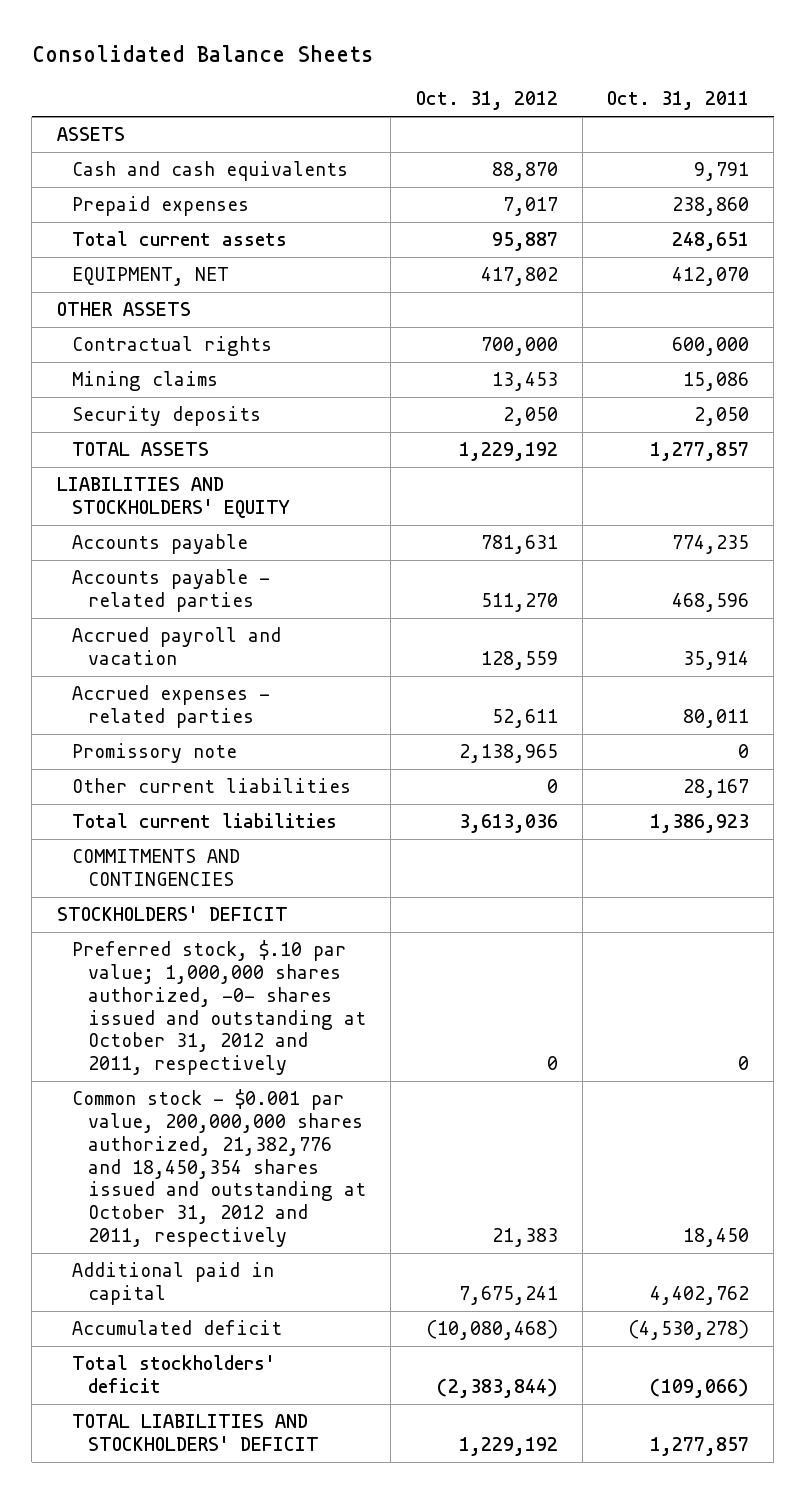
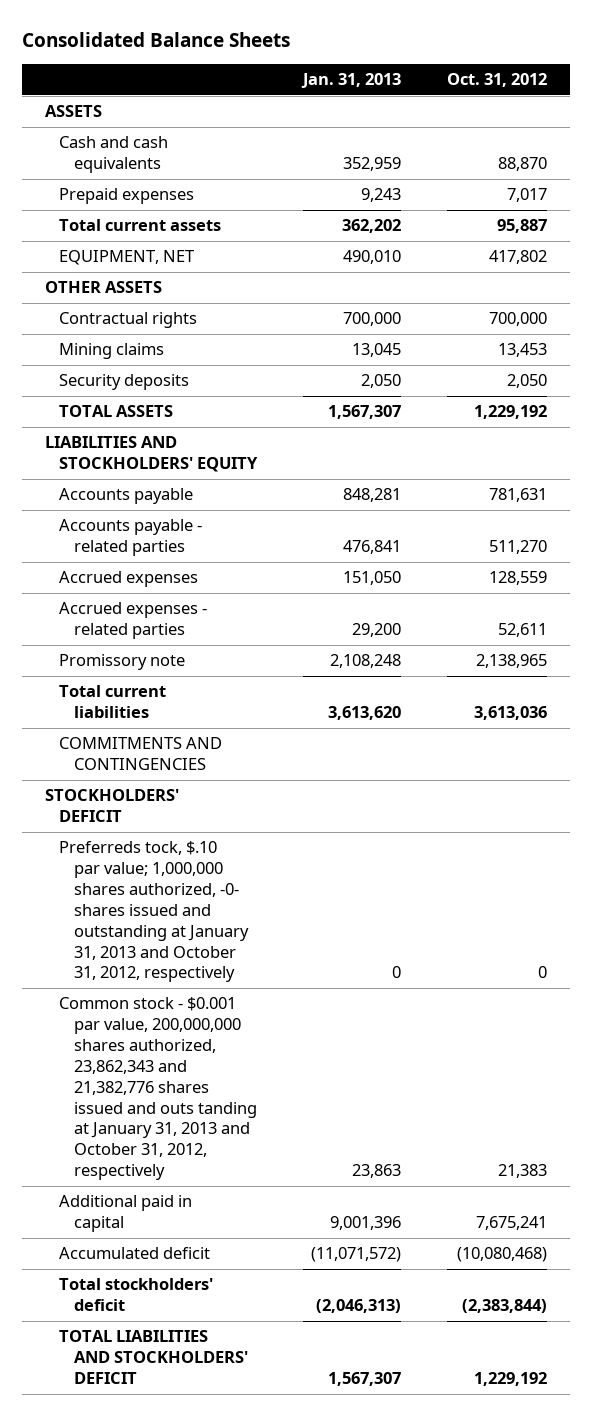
- | Oct. 31, 2012 | Oct. 31, 2011
+ | Jan. 31, 2013 | Oct. 31, 2012
- Accrued payroll and vacation | 128,559 | 35,914
+ Accrued expenses | 151,050 | 128,559
- Other current liabilities | 0 | 28,167
- Preferred stock, $.10 par value; 1,000,000 shares authorized, -0- shares issued and outstanding at October 31, 2012 and 2011, respectively | 0 | 0
- Common stock - $0.001 par value, 200,000,000 shares authorized, 21,382,776 and 18,450,354 shares issued and outstanding at October 31, 2012 and 2011, respectively | 21,383 | 18,450
+ Preferreds tock, $.10 par value; 1,000,000 shares authorized, -0- shares issued and outstanding at January 31, 2013 and October 31, 2012, respectively | 0 | 0
+ Common stock - $0.001 par value, 200,000,000 shares authorized, 23,862,343 and 21,382,776 shares issued and outs tanding at January 31, 2013 and October 31, 2012, respectively | 23,863 | 21,383

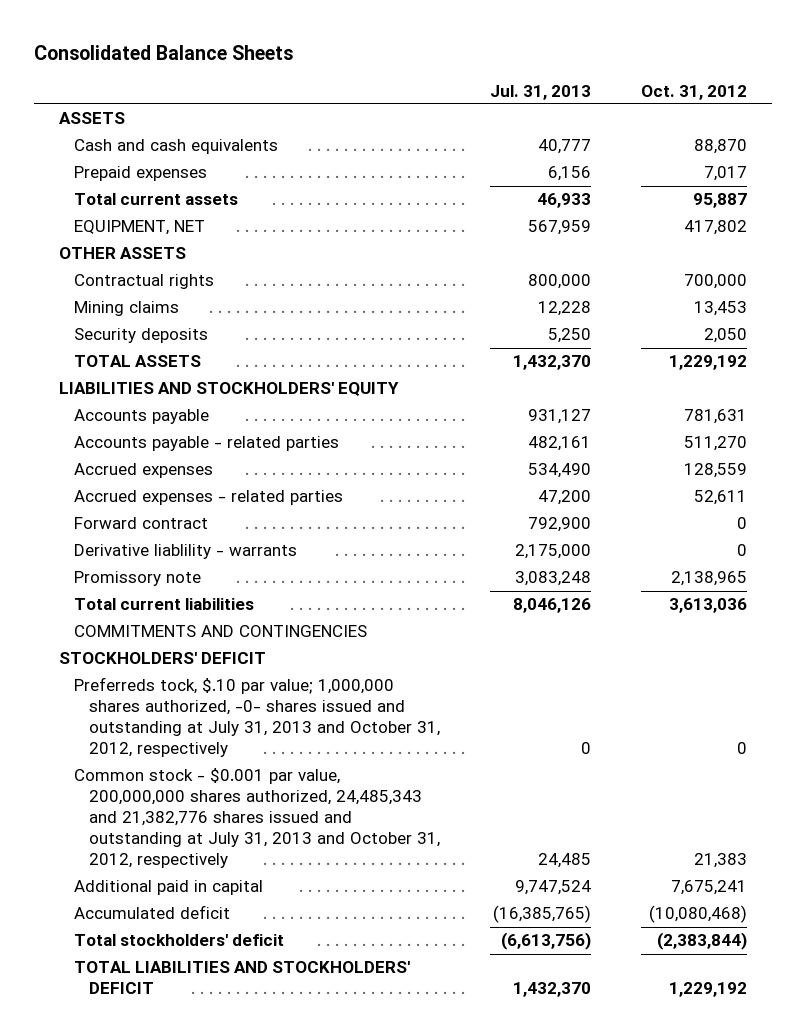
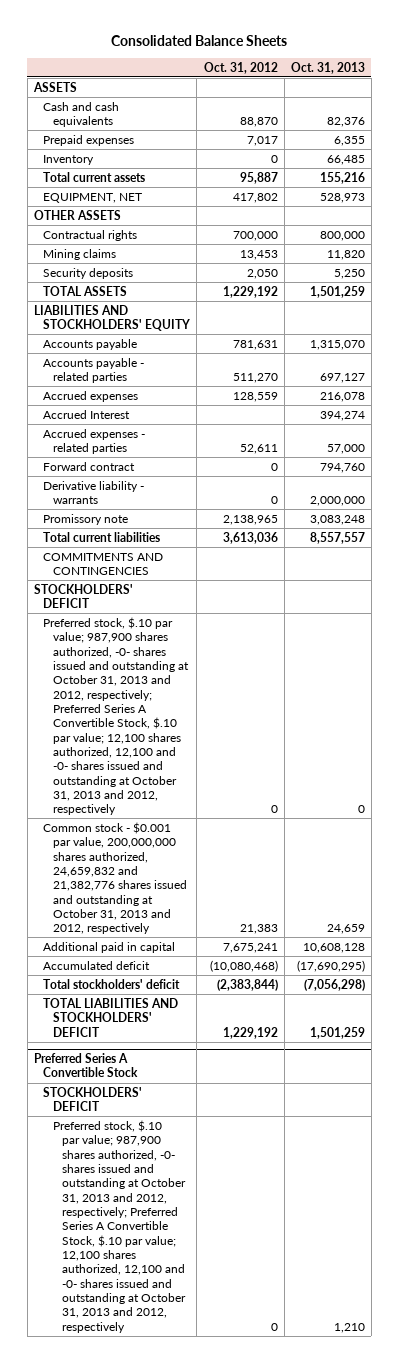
- | Jul. 31, 2013 | Oct. 31, 2012
+ | Oct. 31, 2012 | Oct. 31, 2013
+ Inventory | 0 | 66,485
+ Accrued Interest | | 394,274
- Derivative liablility - warrants | 2,175,000 | 0
+ Derivative liability - warrants | 0 | 2,000,000
- Preferreds tock, $.10 par value; 1,000,000 shares authorized, -0- shares issued and outstanding at July 31, 2013 and October 31, 2012, respectively | 0 | 0
- Common stock - $0.001 par value, 200,000,000 shares authorized, 24,485,343 and 21,382,776 shares issued and outstanding at July 31, 2013 and October 31, 2012, respectively | 24,485 | 21,383
+ Preferred stock, $.10 par value; 987,900 shares authorized, -0- shares issued and outstanding at October 31, 2013 and 2012, respectively; Preferred Series A Convertible Stock, $.10 par value; 12,100 shares authorized, 12,100 and -0- shares issued and outstanding at October 31, 2013 and 2012, respectively | 0 | 0
+ Common stock - $0.001 par value, 200,000,000 shares authorized, 24,659,832 and 21,382,776 shares issued and outstanding at October 31, 2013 and 2012, respectively | 21,383 | 24,659
+ Preferred Series A Convertible Stock
+ STOCKHOLDERS' DEFICIT
+ Preferred stock, $.10 par value; 987,900 shares authorized, -0- shares issued and outstanding at October 31, 2013 and 2012, respectively; Preferred Series A Convertible Stock, $.10 par value; 12,100 shares authorized, 12,100 and -0- shares issued and outstanding at October 31, 2013 and 2012, respectively | 0 | 1,210

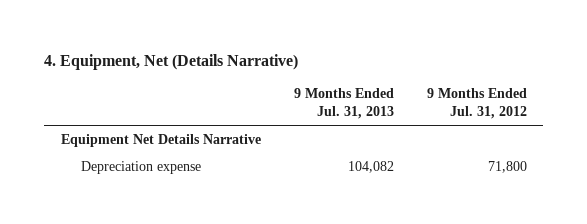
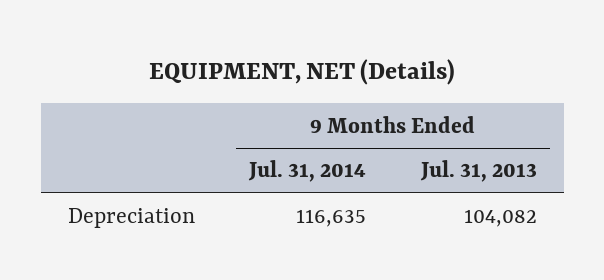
- 4. Equipment, Net (Details Narrative)
+ EQUIPMENT, NET (Details)
- | 9 Months Ended Jul. 31, 2013 | 9 Months Ended Jul. 31, 2012
+ | 9 Months Ended Jul. 31, 2014 | 9 Months Ended Jul. 31, 2013
- Equipment Net Details Narrative
- Depreciation expense | 104,082 | 71,800
+ Depreciation | 116,635 | 104,082

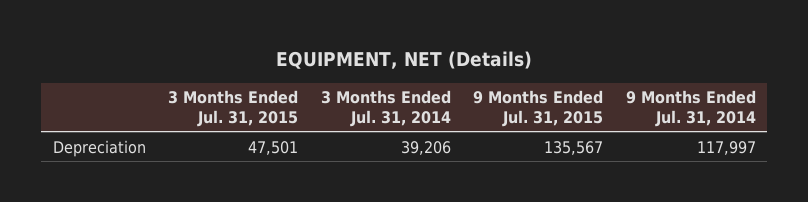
- | 9 Months Ended Jul. 31, 2014 | 9 Months Ended Jul. 31, 2013
+ | 3 Months Ended Jul. 31, 2015 | 3 Months Ended Jul. 31, 2014 | 9 Months Ended Jul. 31, 2015 | 9 Months Ended Jul. 31, 2014
- Depreciation | 116,635 | 104,082
+ Depreciation | 47,501 | 39,206 | 135,567 | 117,997

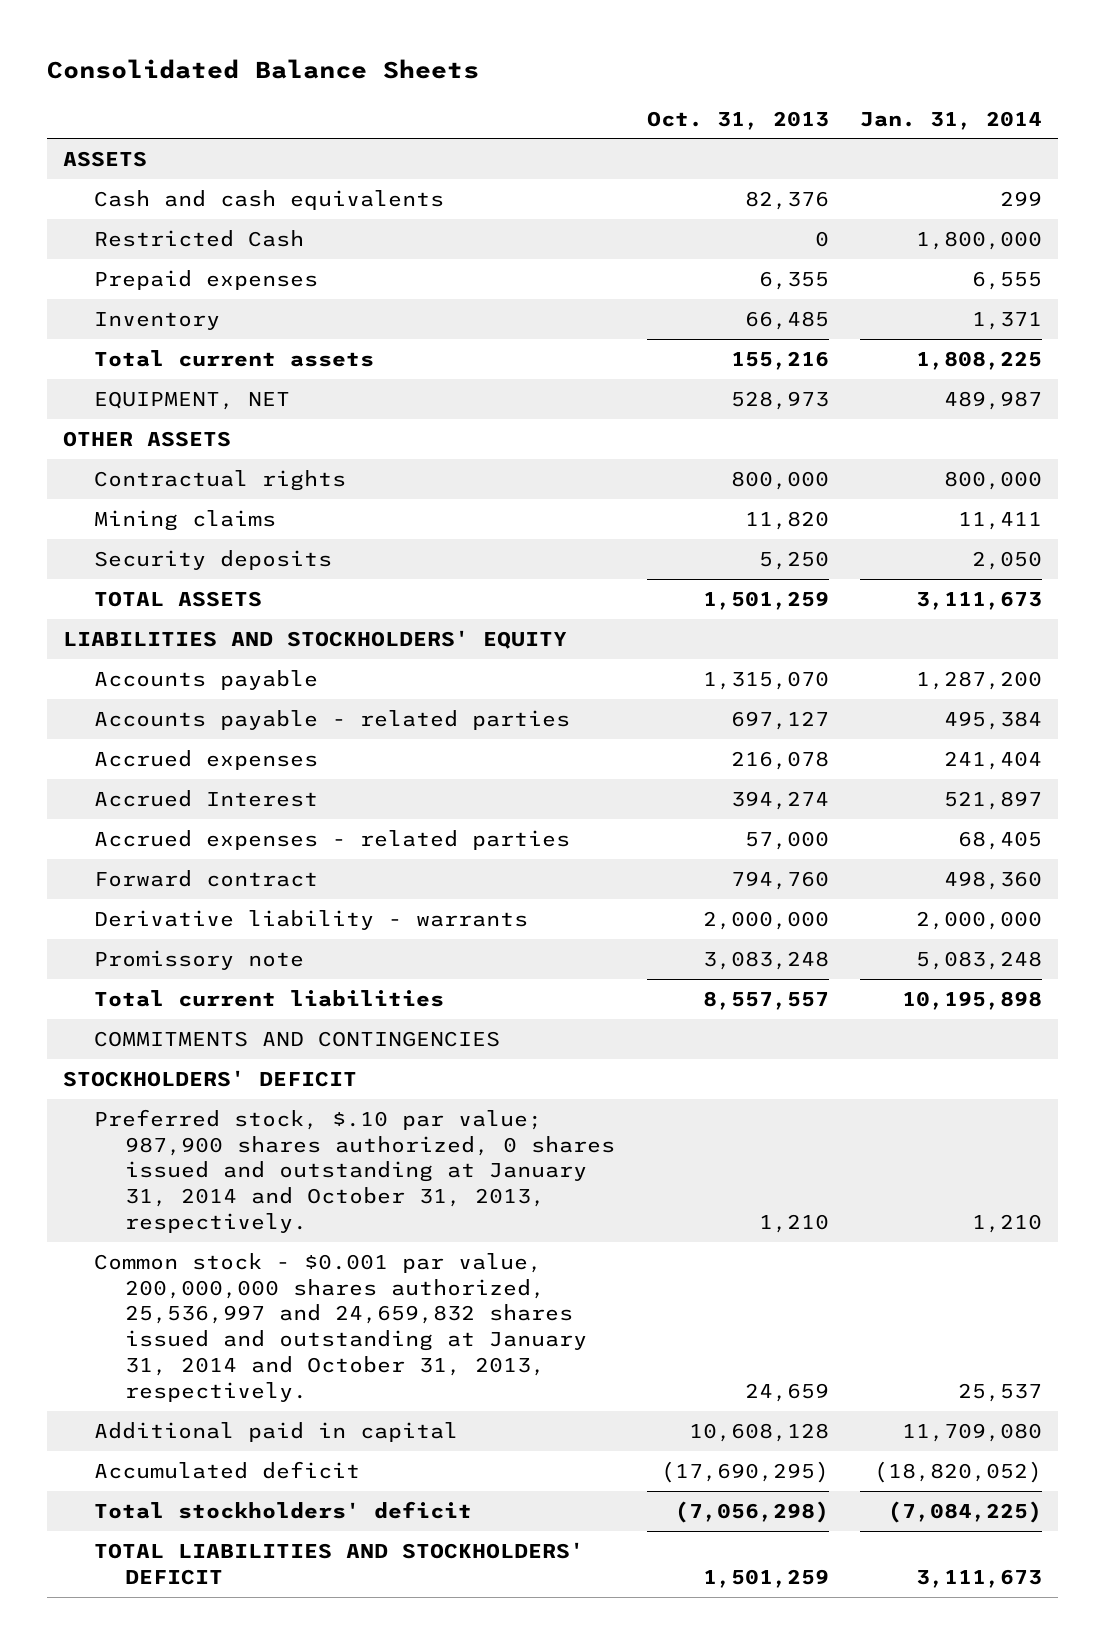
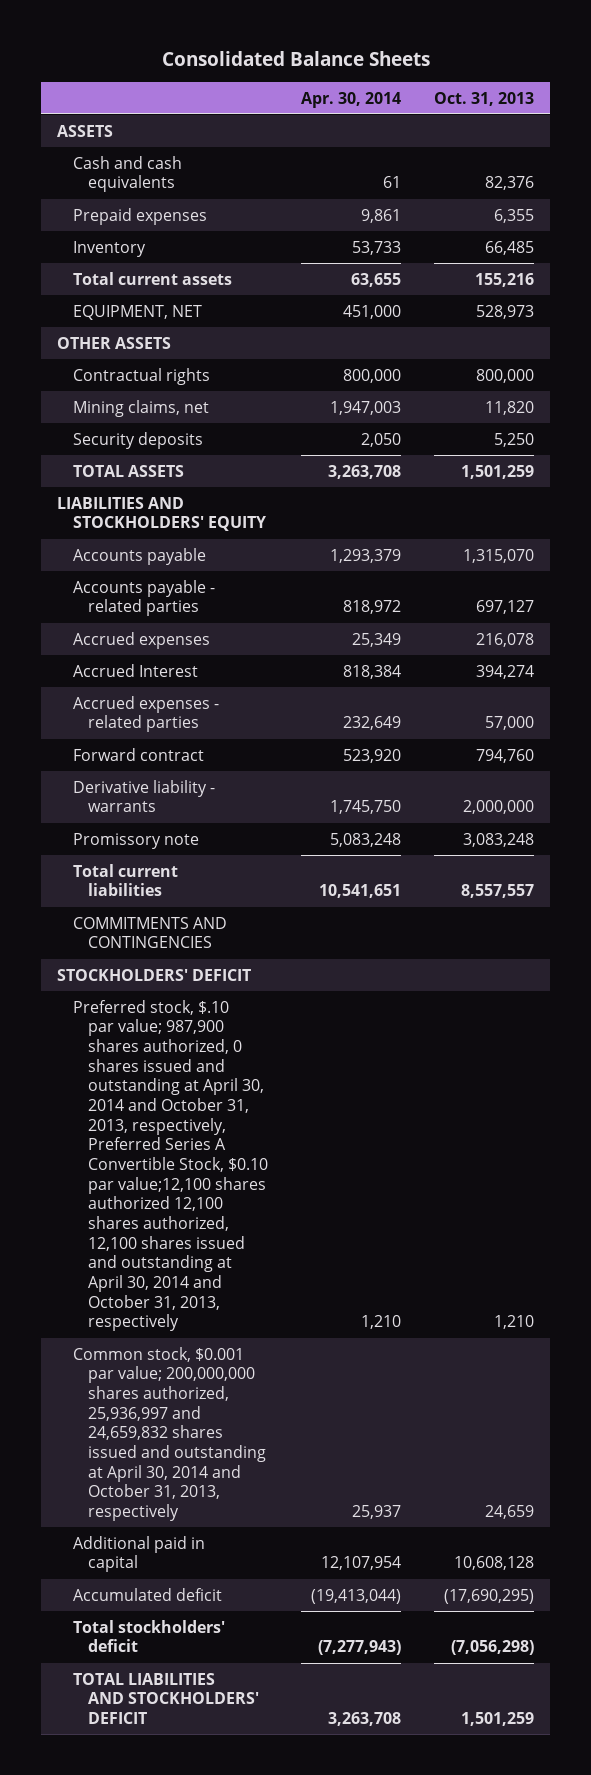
- | Oct. 31, 2013 | Jan. 31, 2014
+ | Apr. 30, 2014 | Oct. 31, 2013
- Restricted Cash | 0 | 1,800,000
- Mining claims | 11,820 | 11,411
+ Mining claims, net | 1,947,003 | 11,820
- Preferred stock, $.10 par value; 987,900 shares authorized, 0 shares issued and outstanding at January 31, 2014 and October 31, 2013, respectively. | 1,210 | 1,210
- Common stock - $0.001 par value, 200,000,000 shares authorized, 25,536,997 and 24,659,832 shares issued and outstanding at January 31, 2014 and October 31, 2013, respectively. | 24,659 | 25,537
+ Preferred stock, $.10 par value; 987,900 shares authorized, 0 shares issued and outstanding at April 30, 2014 and October 31, 2013, respectively, Preferred Series A Convertible Stock, $0.10 par value;12,100 shares authorized 12,100 shares authorized, 12,100 shares issued and outstanding at April 30, 2014 and October 31, 2013, respectively | 1,210 | 1,210
+ Common stock, $0.001 par value; 200,000,000 shares authorized, 25,936,997 and 24,659,832 shares issued and outstanding at April 30, 2014 and October 31, 2013, respectively | 25,937 | 24,659

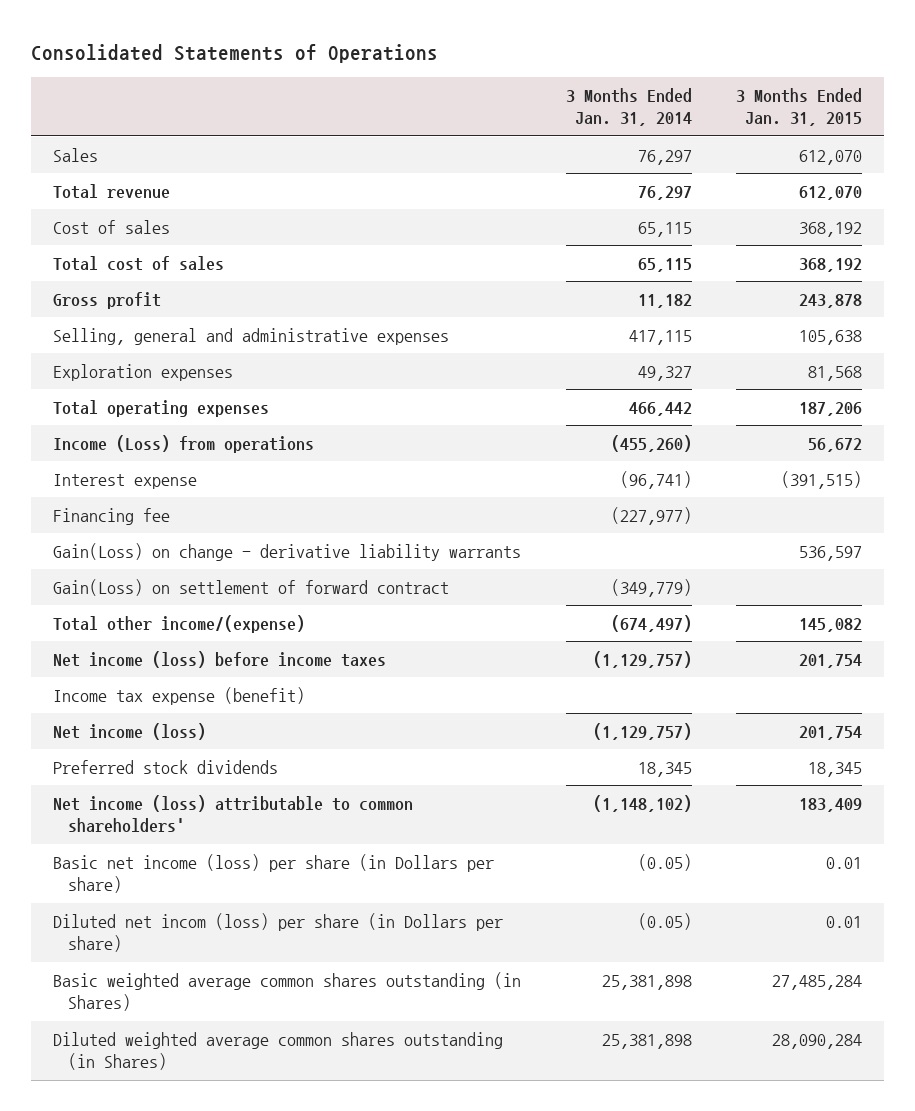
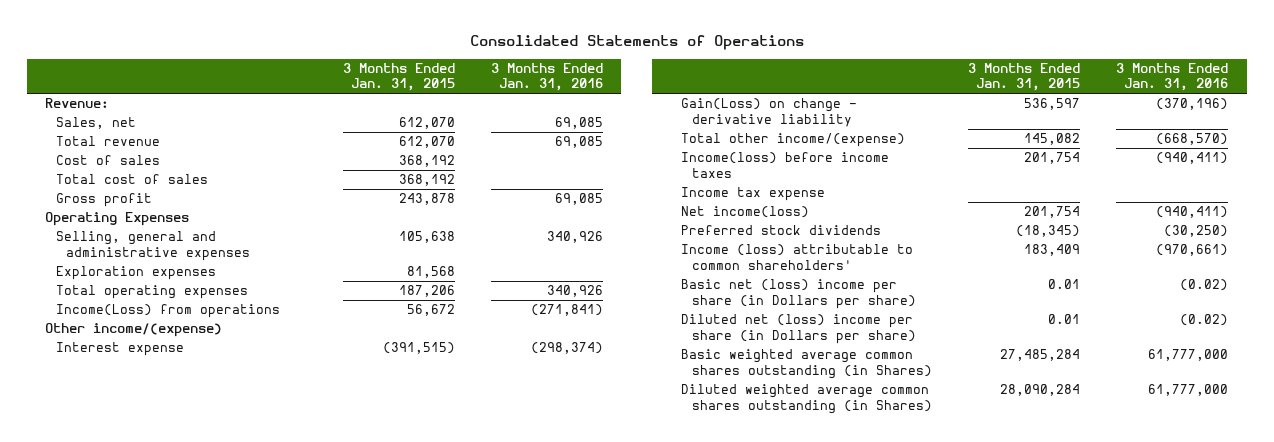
- | 3 Months Ended Jan. 31, 2014 | 3 Months Ended Jan. 31, 2015
+ | 3 Months Ended Jan. 31, 2015 | 3 Months Ended Jan. 31, 2016
- Sales | 76,297 | 612,070
+ Revenue:
+ Sales, net | 612,070 | 69,085
+ Operating Expenses
- Income (Loss) from operations | (455,260) | 56,672
+ Income(Loss) from operations | 56,672 | (271,841)
+ Other income/(expense)
- Financing fee | (227,977) |
- Gain(Loss) on change - derivative liability warrants | | 536,597
- Gain(Loss) on settlement of forward contract | (349,779) |
+ Gain(Loss) on change - derivative liability | 536,597 | (370,196)
- Net income (loss) before income taxes | (1,129,757) | 201,754
- Income tax expense (benefit)
- Net income (loss) | (1,129,757) | 201,754
- Preferred stock dividends | 18,345 | 18,345
- Net income (loss) attributable to common shareholders' | (1,148,102) | 183,409
- Basic net income (loss) per share (in Dollars per share) | (0.05) | 0.01
- Diluted net incom (loss) per share (in Dollars per share) | (0.05) | 0.01
+ Income(loss) before income taxes | 201,754 | (940,411)
+ Income tax expense
+ Net income(loss) | 201,754 | (940,411)
+ Preferred stock dividends | (18,345) | (30,250)
+ Income (loss) attributable to common shareholders' | 183,409 | (970,661)
+ Basic net (loss) income per share (in Dollars per share) | 0.01 | (0.02)
+ Diluted net (loss) income per share (in Dollars per share) | 0.01 | (0.02)

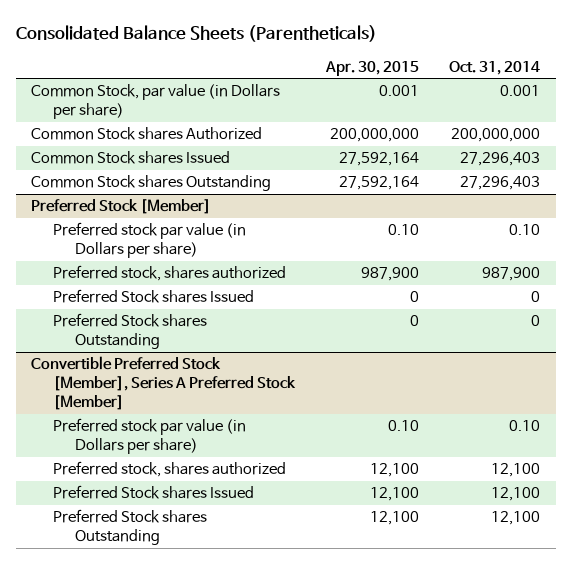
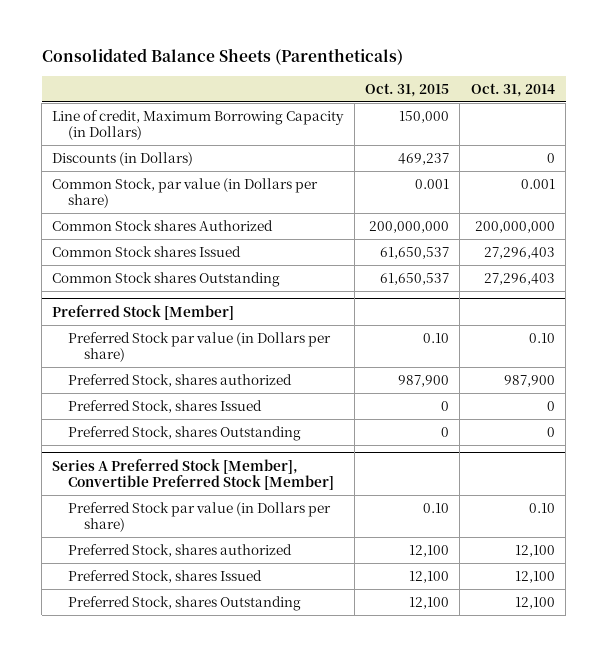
- | Apr. 30, 2015 | Oct. 31, 2014
+ | Oct. 31, 2015 | Oct. 31, 2014
+ Line of credit, Maximum Borrowing Capacity (in Dollars) | 150,000 |
+ Discounts (in Dollars) | 469,237 | 0
@ Preferred Stock [Member]
- Preferred stock par value (in Dollars per share) | 0.10 | 0.10
- Preferred stock, shares authorized | 987,900 | 987,900
- Preferred Stock shares Issued | 0 | 0
- Preferred Stock shares Outstanding | 0 | 0
- Convertible Preferred Stock [Member], Series A Preferred Stock [Member]
- Preferred stock par value (in Dollars per share) | 0.10 | 0.10
- Preferred stock, shares authorized | 12,100 | 12,100
- Preferred Stock shares Issued | 12,100 | 12,100
- Preferred Stock shares Outstanding | 12,100 | 12,100
@ Preferred Stock [Member]
+ Preferred Stock par value (in Dollars per share) | 0.10 | 0.10
+ Preferred Stock, shares authorized | 987,900 | 987,900
+ Preferred Stock, shares Issued | 0 | 0
+ Preferred Stock, shares Outstanding | 0 | 0
+ Series A Preferred Stock [Member], Convertible Preferred Stock [Member]
+ Preferred Stock par value (in Dollars per share) | 0.10 | 0.10
+ Preferred Stock, shares authorized | 12,100 | 12,100
+ Preferred Stock, shares Issued | 12,100 | 12,100
+ Preferred Stock, shares Outstanding | 12,100 | 12,100

